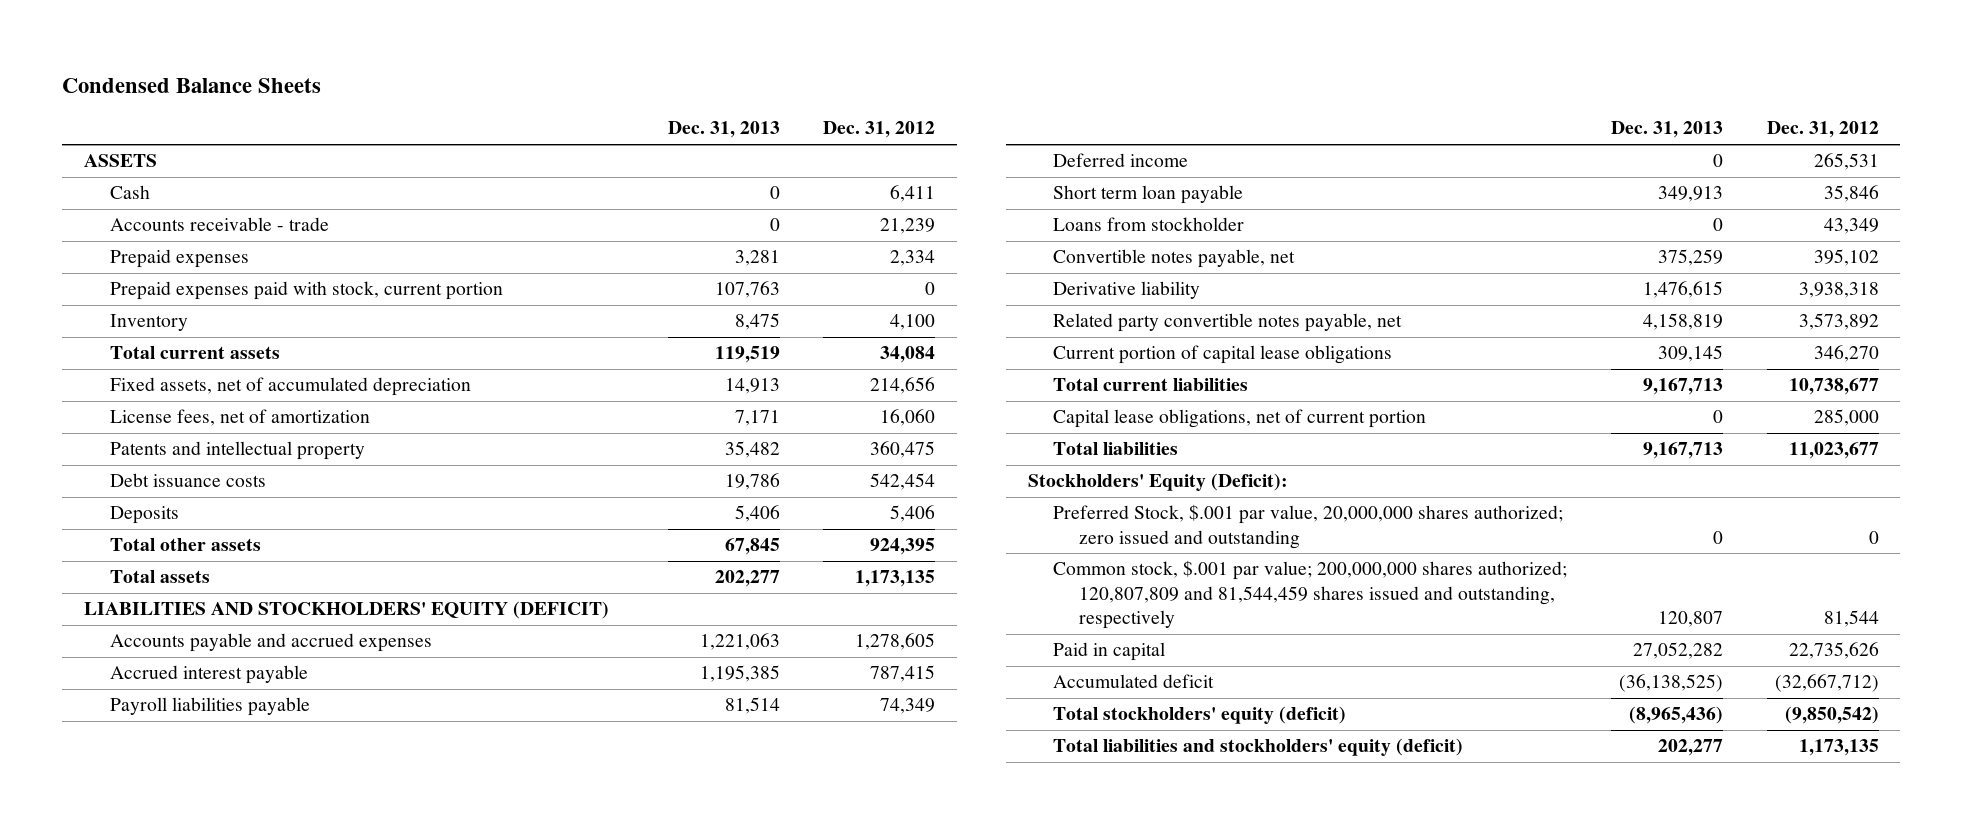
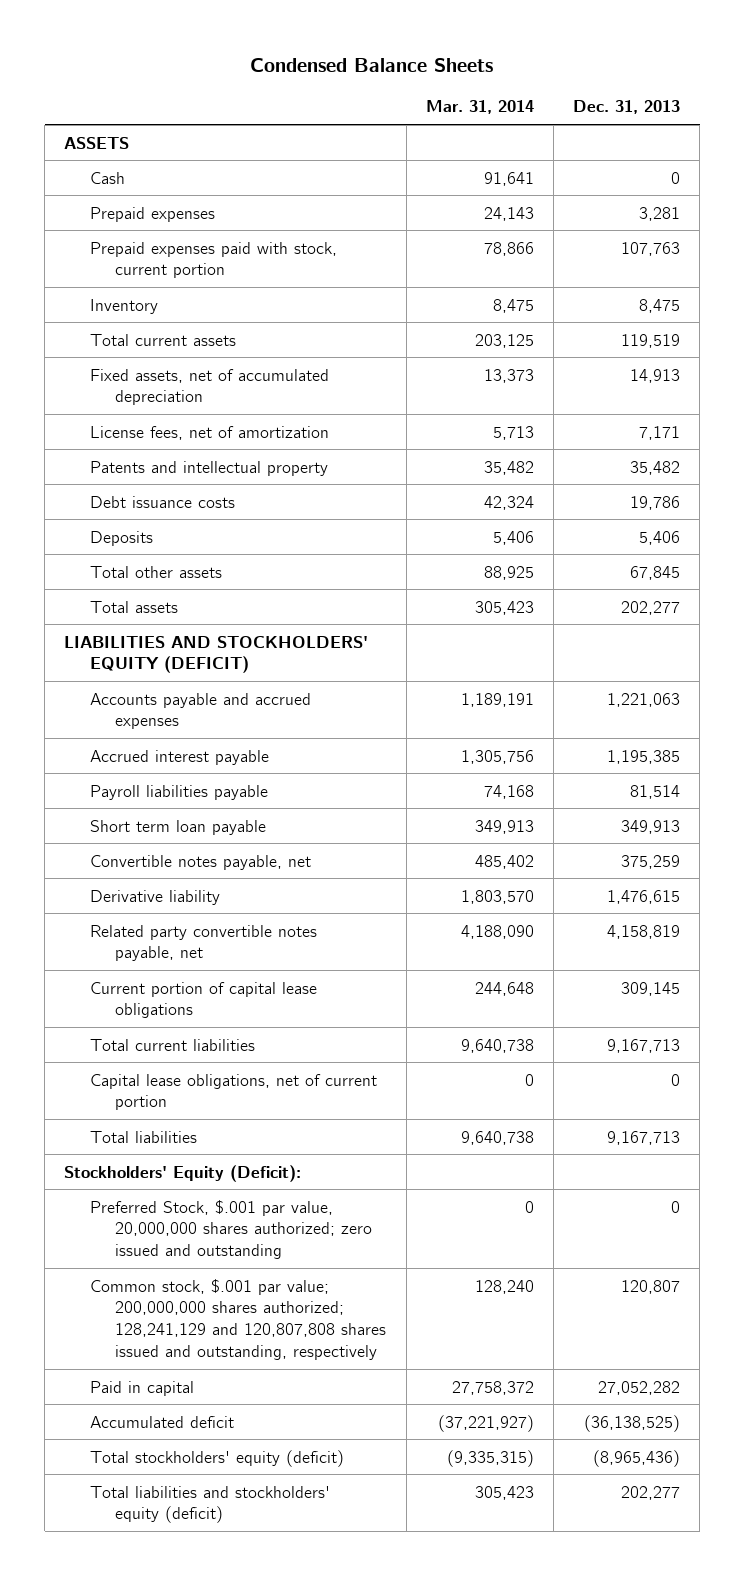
- | Dec. 31, 2013 | Dec. 31, 2012
+ | Mar. 31, 2014 | Dec. 31, 2013
- Accounts receivable - trade | 0 | 21,239
- Deferred income | 0 | 265,531
- Loans from stockholder | 0 | 43,349
- Common stock, $.001 par value; 200,000,000 shares authorized; 120,807,809 and 81,544,459 shares issued and outstanding, respectively | 120,807 | 81,544
+ Common stock, $.001 par value; 200,000,000 shares authorized; 128,241,129 and 120,807,808 shares issued and outstanding, respectively | 128,240 | 120,807

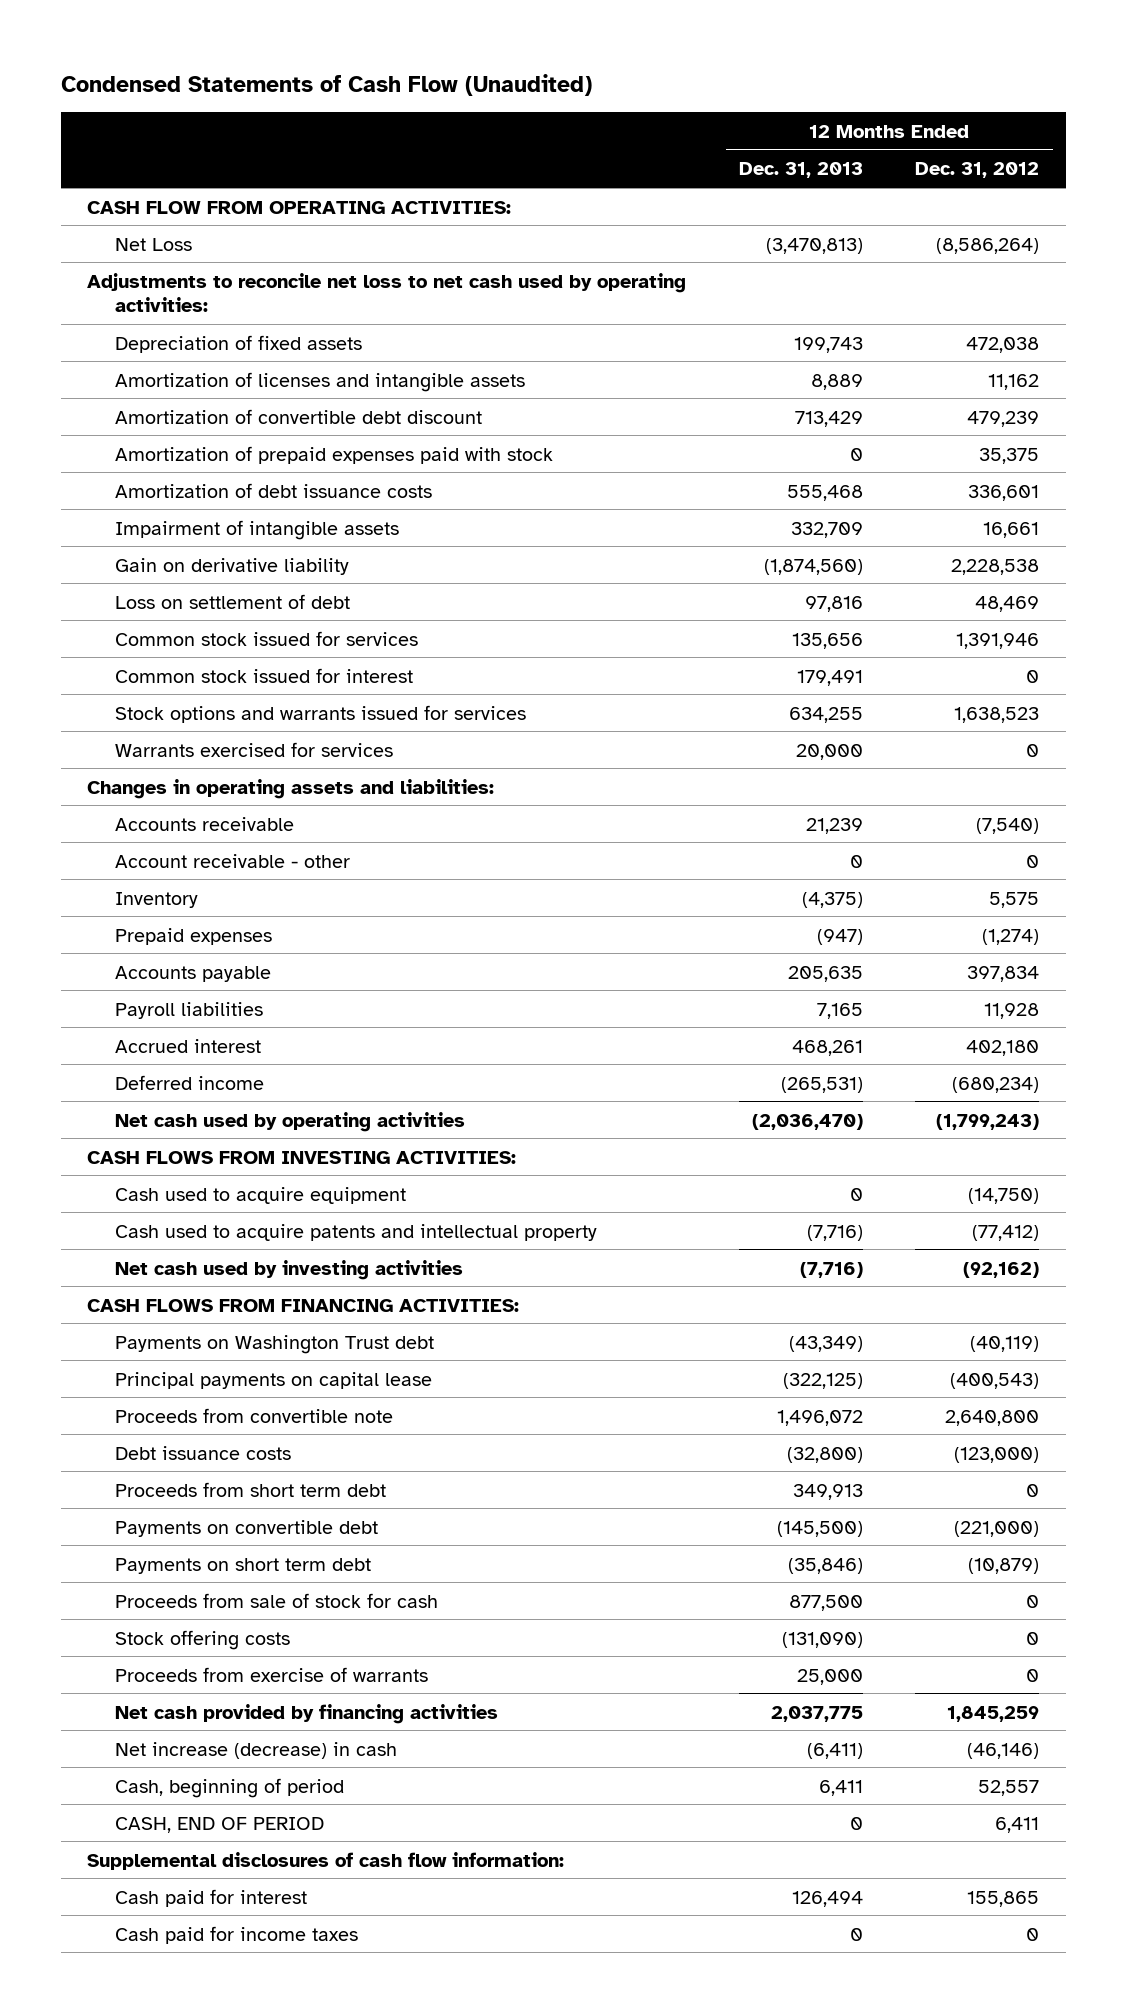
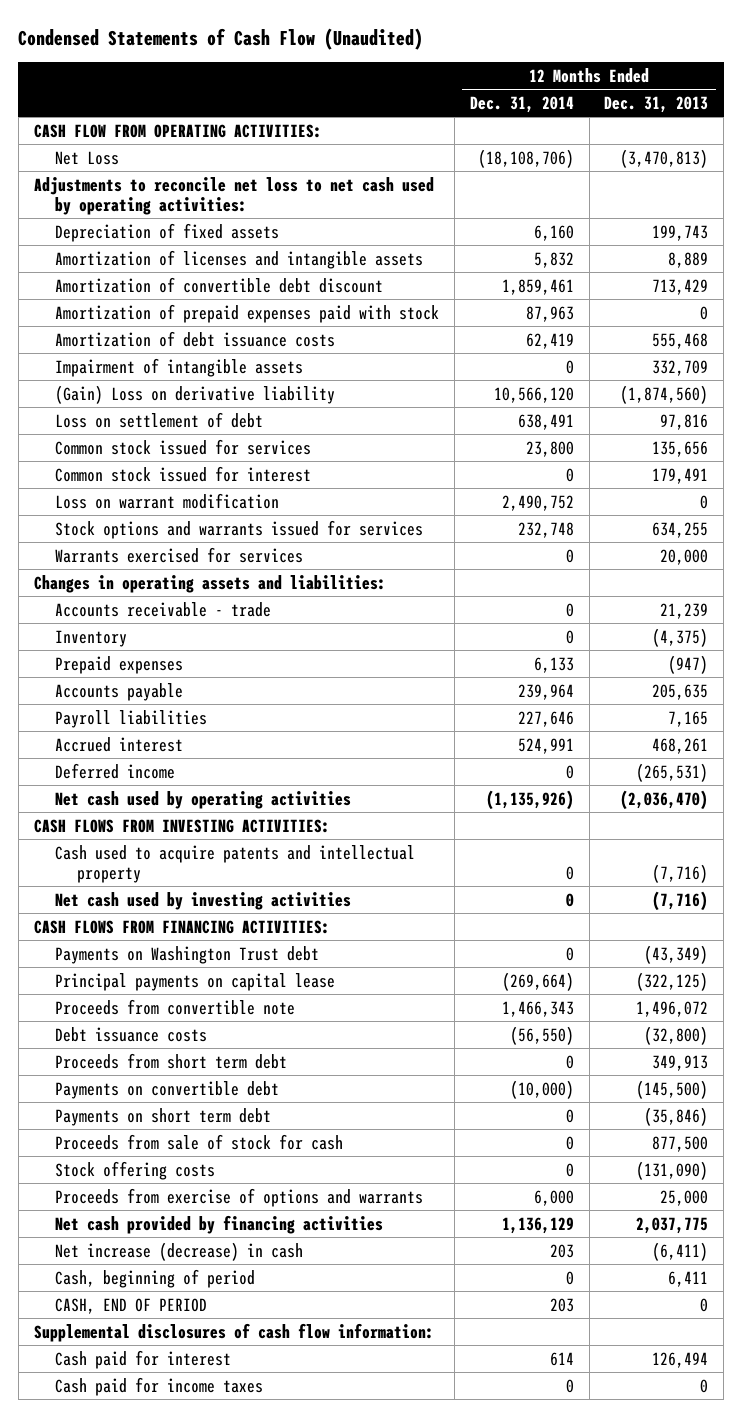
- | 12 Months Ended Dec. 31, 2013 | 12 Months Ended Dec. 31, 2012
+ | 12 Months Ended Dec. 31, 2014 | 12 Months Ended Dec. 31, 2013
- Gain on derivative liability | (1,874,560) | 2,228,538
+ (Gain) Loss on derivative liability | 10,566,120 | (1,874,560)
+ Loss on warrant modification | 2,490,752 | 0
- Accounts receivable | 21,239 | (7,540)
- Account receivable - other | 0 | 0
+ Accounts receivable - trade | 0 | 21,239
- Cash used to acquire equipment | 0 | (14,750)
- Proceeds from exercise of warrants | 25,000 | 0
+ Proceeds from exercise of options and warrants | 6,000 | 25,000

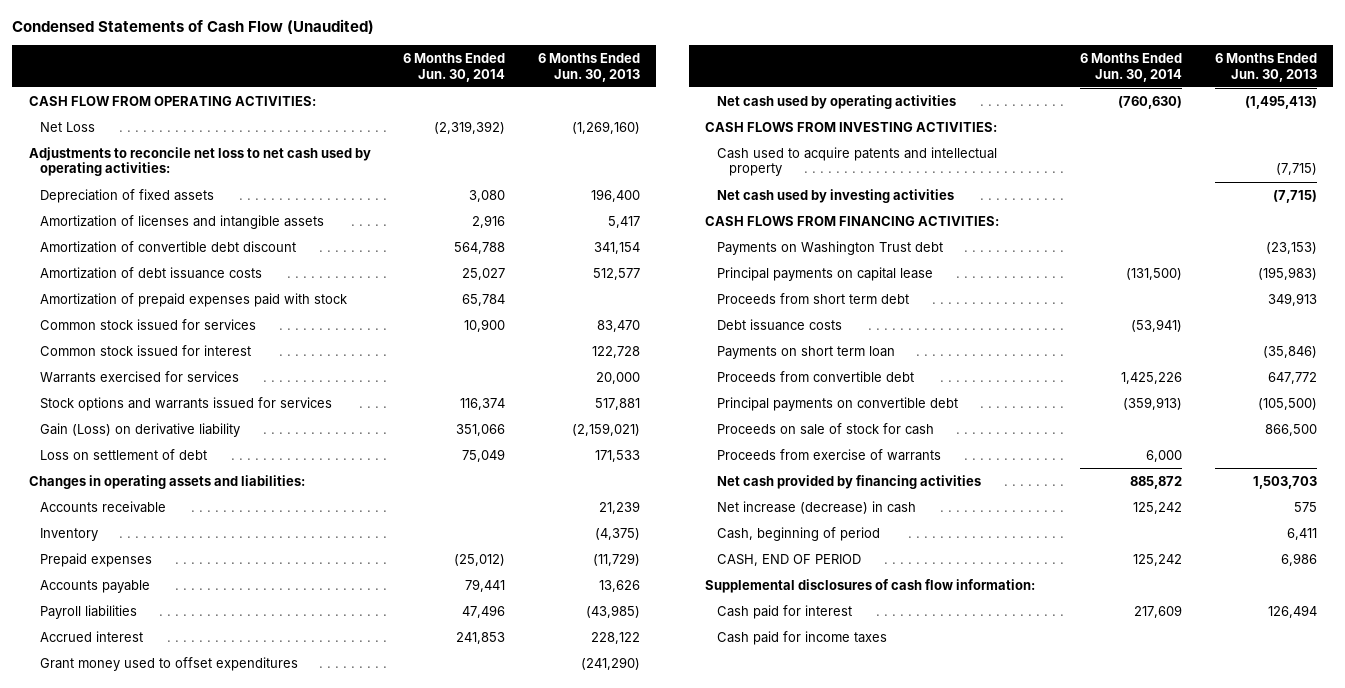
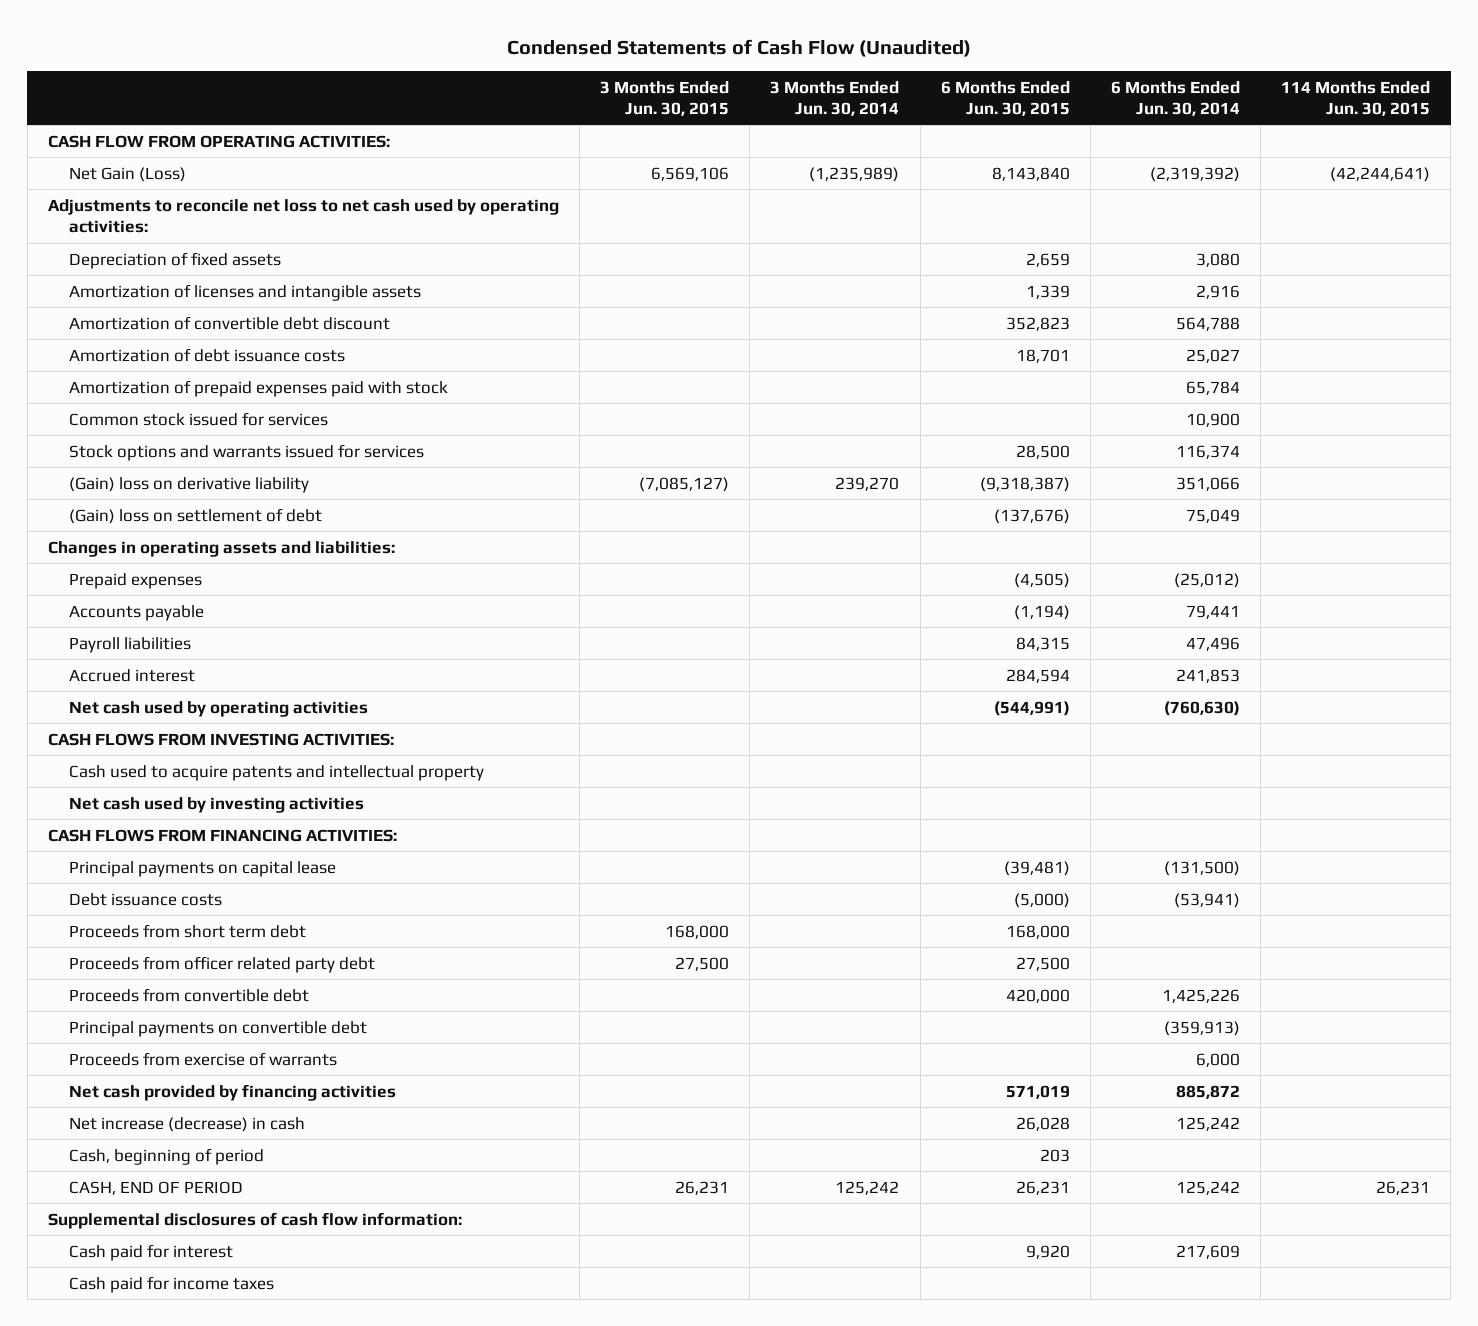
- | 6 Months Ended Jun. 30, 2014 | 6 Months Ended Jun. 30, 2013
+ | 3 Months Ended Jun. 30, 2015 | 3 Months Ended Jun. 30, 2014 | 6 Months Ended Jun. 30, 2015 | 6 Months Ended Jun. 30, 2014 | 114 Months Ended Jun. 30, 2015
- Net Loss | (2,319,392) | (1,269,160)
+ Net Gain (Loss) | 6,569,106 | (1,235,989) | 8,143,840 | (2,319,392) | (42,244,641)
- Common stock issued for interest | | 122,728
- Warrants exercised for services | | 20,000
- Gain (Loss) on derivative liability | 351,066 | (2,159,021)
- Loss on settlement of debt | 75,049 | 171,533
+ (Gain) loss on derivative liability | (7,085,127) | 239,270 | (9,318,387) | 351,066 |
+ (Gain) loss on settlement of debt | | | (137,676) | 75,049 |
- Accounts receivable | | 21,239
- Inventory | | (4,375)
- Grant money used to offset expenditures | | (241,290)
- Payments on Washington Trust debt | | (23,153)
- Payments on short term loan | | (35,846)
moved down: Proceeds from short term debt | 168,000 | | 168,000 | |
+ Proceeds from officer related party debt | 27,500 | | 27,500 | |
- Proceeds on sale of stock for cash | | 866,500

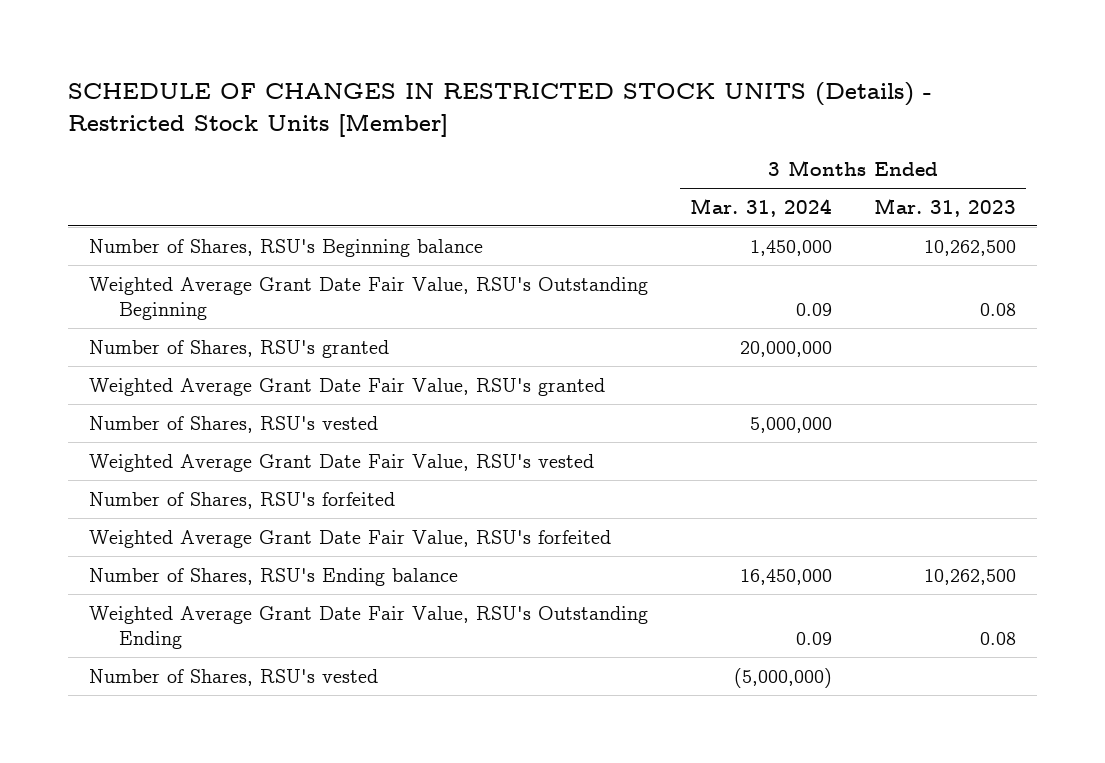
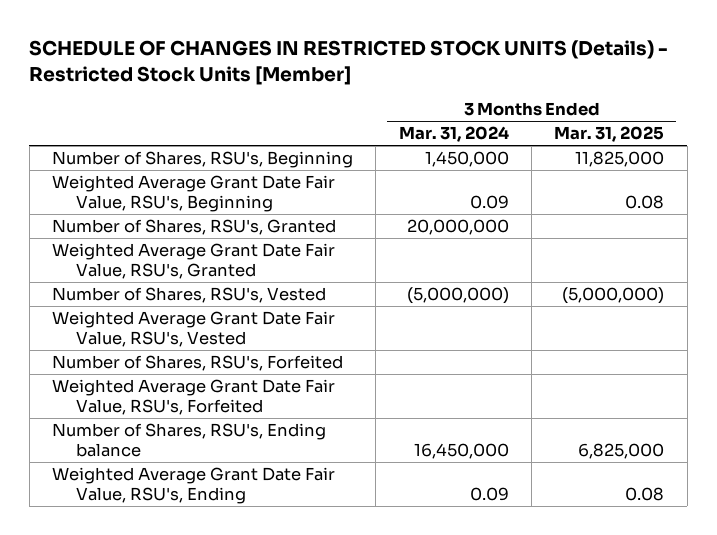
- | 3 Months Ended Mar. 31, 2024 | 3 Months Ended Mar. 31, 2023
+ | 3 Months Ended Mar. 31, 2024 | 3 Months Ended Mar. 31, 2025
- Number of Shares, RSU's Beginning balance | 1,450,000 | 10,262,500
- Weighted Average Grant Date Fair Value, RSU's Outstanding Beginning | 0.09 | 0.08
- Number of Shares, RSU's granted | 20,000,000 |
- Weighted Average Grant Date Fair Value, RSU's granted
- Number of Shares, RSU's vested | 5,000,000 |
- Weighted Average Grant Date Fair Value, RSU's vested
- Number of Shares, RSU's forfeited
- Weighted Average Grant Date Fair Value, RSU's forfeited
- Number of Shares, RSU's Ending balance | 16,450,000 | 10,262,500
- Weighted Average Grant Date Fair Value, RSU's Outstanding Ending | 0.09 | 0.08
- Number of Shares, RSU's vested | (5,000,000) |
+ Number of Shares, RSU's, Beginning | 1,450,000 | 11,825,000
+ Weighted Average Grant Date Fair Value, RSU's, Beginning | 0.09 | 0.08
+ Number of Shares, RSU's, Granted | 20,000,000 |
+ Weighted Average Grant Date Fair Value, RSU's, Granted
+ Number of Shares, RSU's, Vested | (5,000,000) | (5,000,000)
+ Weighted Average Grant Date Fair Value, RSU's, Vested
+ Number of Shares, RSU's, Forfeited
+ Weighted Average Grant Date Fair Value, RSU's, Forfeited
+ Number of Shares, RSU's, Ending balance | 16,450,000 | 6,825,000
+ Weighted Average Grant Date Fair Value, RSU's, Ending | 0.09 | 0.08

